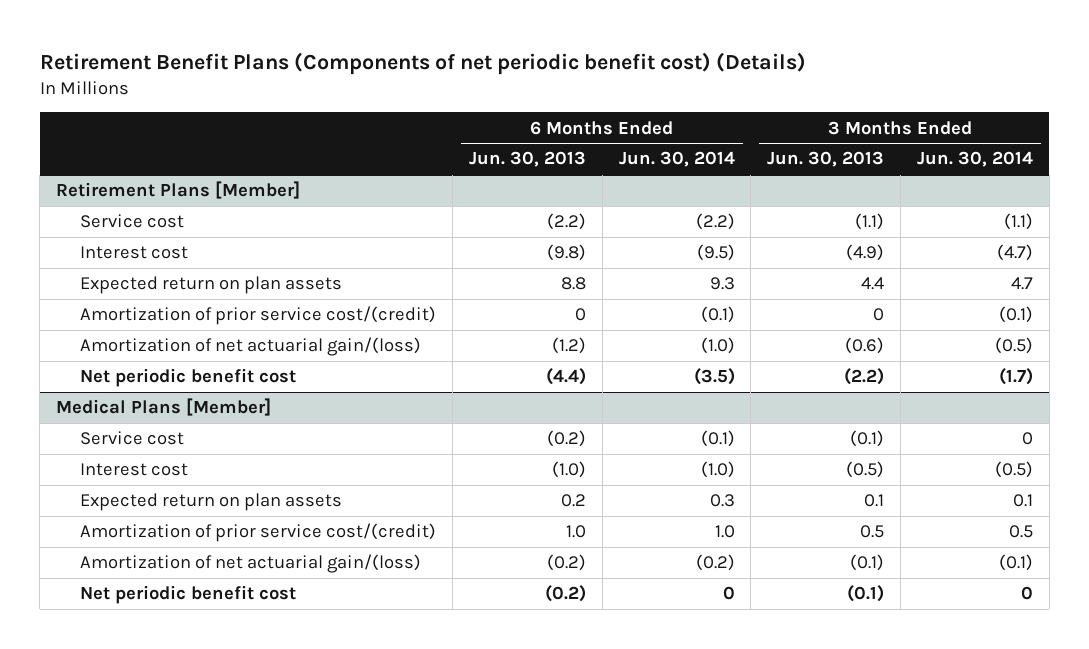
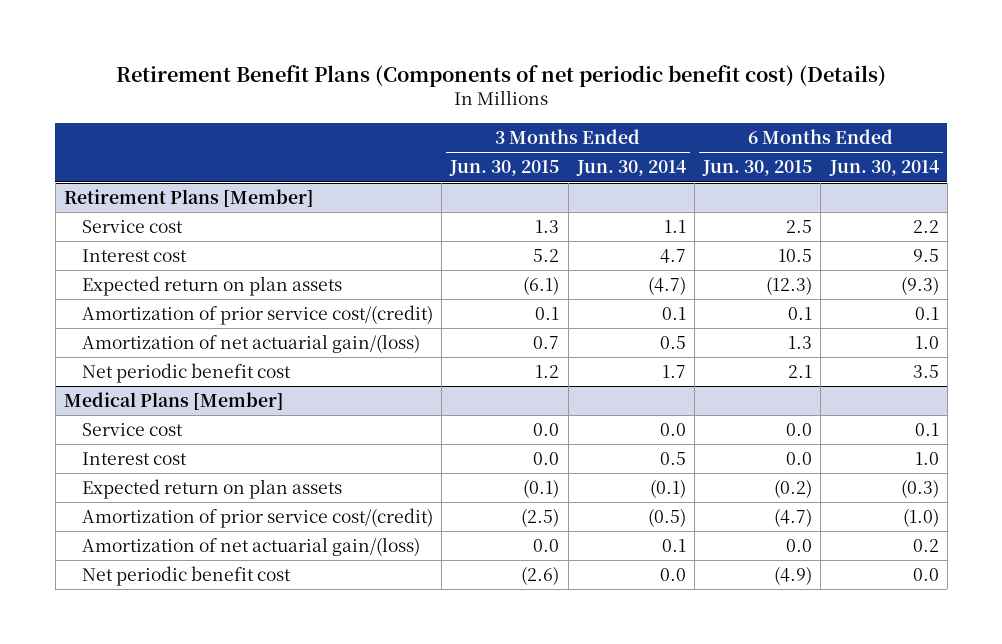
- | 6 Months Ended Jun. 30, 2013 | 6 Months Ended Jun. 30, 2014 | 3 Months Ended Jun. 30, 2013 | 3 Months Ended Jun. 30, 2014
+ | 3 Months Ended Jun. 30, 2015 | 3 Months Ended Jun. 30, 2014 | 6 Months Ended Jun. 30, 2015 | 6 Months Ended Jun. 30, 2014
@ Retirement Plans [Member]
- Service cost | (2.2) | (2.2) | (1.1) | (1.1)
- Interest cost | (9.8) | (9.5) | (4.9) | (4.7)
- Expected return on plan assets | 8.8 | 9.3 | 4.4 | 4.7
- Amortization of prior service cost/(credit) | 0 | (0.1) | 0 | (0.1)
- Amortization of net actuarial gain/(loss) | (1.2) | (1.0) | (0.6) | (0.5)
- Net periodic benefit cost | (4.4) | (3.5) | (2.2) | (1.7)
+ Service cost | 1.3 | 1.1 | 2.5 | 2.2
+ Interest cost | 5.2 | 4.7 | 10.5 | 9.5
+ Expected return on plan assets | (6.1) | (4.7) | (12.3) | (9.3)
+ Amortization of prior service cost/(credit) | 0.1 | 0.1 | 0.1 | 0.1
+ Amortization of net actuarial gain/(loss) | 0.7 | 0.5 | 1.3 | 1.0
+ Net periodic benefit cost | 1.2 | 1.7 | 2.1 | 3.5
@ Medical Plans [Member]
- Service cost | (0.2) | (0.1) | (0.1) | 0
- Interest cost | (1.0) | (1.0) | (0.5) | (0.5)
- Expected return on plan assets | 0.2 | 0.3 | 0.1 | 0.1
- Amortization of prior service cost/(credit) | 1.0 | 1.0 | 0.5 | 0.5
- Amortization of net actuarial gain/(loss) | (0.2) | (0.2) | (0.1) | (0.1)
- Net periodic benefit cost | (0.2) | 0 | (0.1) | 0
+ Service cost | 0.0 | 0.0 | 0.0 | 0.1
+ Interest cost | 0.0 | 0.5 | 0.0 | 1.0
+ Expected return on plan assets | (0.1) | (0.1) | (0.2) | (0.3)
+ Amortization of prior service cost/(credit) | (2.5) | (0.5) | (4.7) | (1.0)
+ Amortization of net actuarial gain/(loss) | 0.0 | 0.1 | 0.0 | 0.2
+ Net periodic benefit cost | (2.6) | 0.0 | (4.9) | 0.0

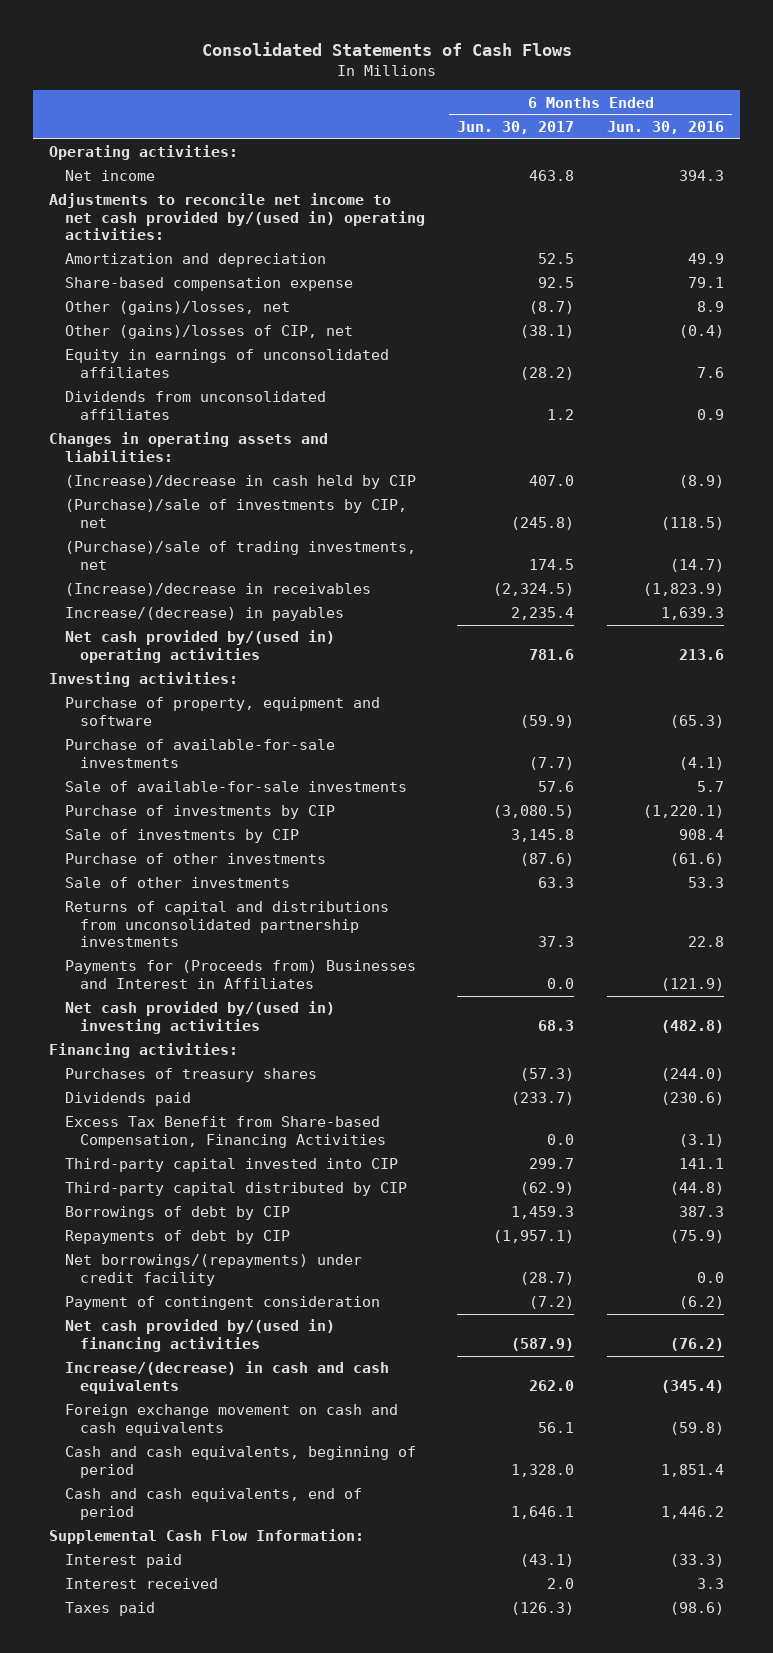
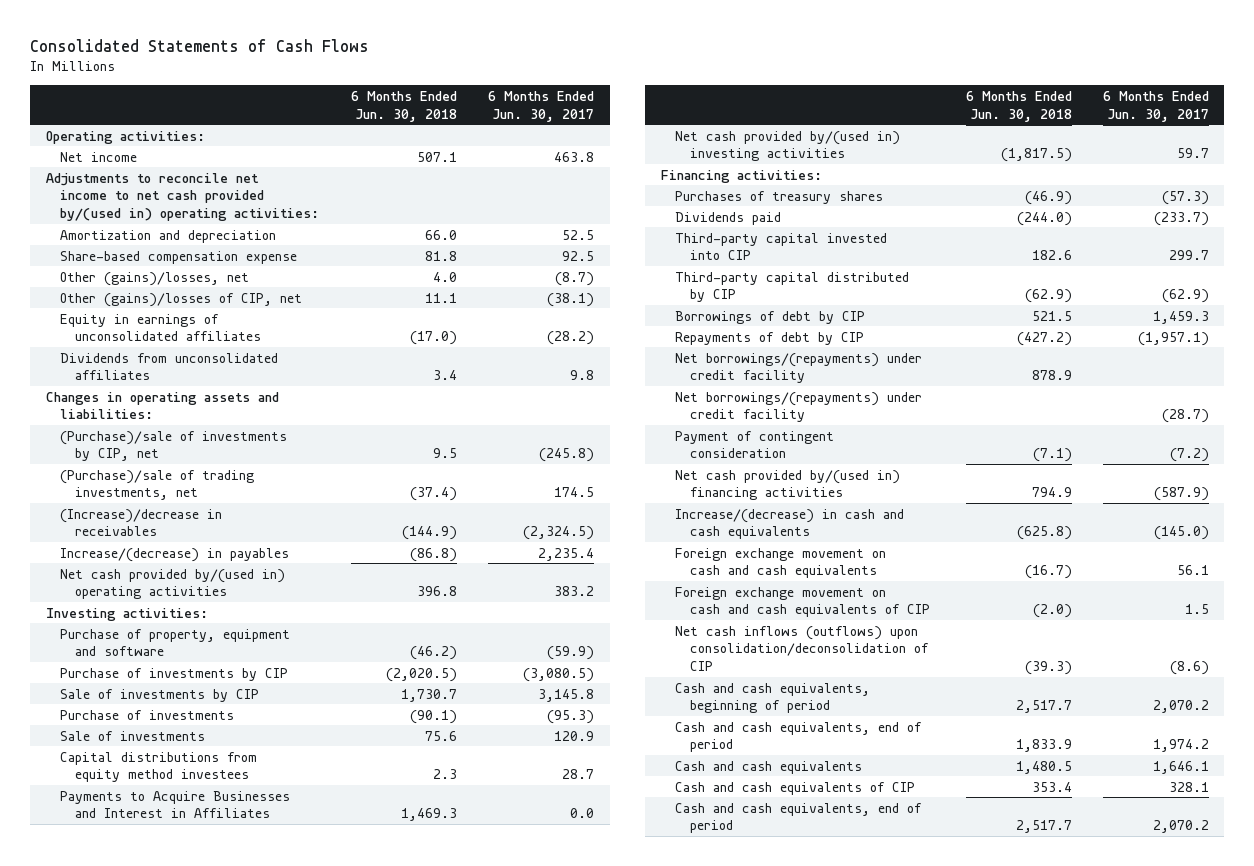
- | 6 Months Ended Jun. 30, 2017 | 6 Months Ended Jun. 30, 2016
+ | 6 Months Ended Jun. 30, 2018 | 6 Months Ended Jun. 30, 2017
- Dividends from unconsolidated affiliates | 1.2 | 0.9
+ Dividends from unconsolidated affiliates | 3.4 | 9.8
- (Increase)/decrease in cash held by CIP | 407.0 | (8.9)
- Net cash provided by/(used in) operating activities | 781.6 | 213.6
+ Net cash provided by/(used in) operating activities | 396.8 | 383.2
- Purchase of available-for-sale investments | (7.7) | (4.1)
- Sale of available-for-sale investments | 57.6 | 5.7
- Purchase of other investments | (87.6) | (61.6)
- Sale of other investments | 63.3 | 53.3
- Returns of capital and distributions from unconsolidated partnership investments | 37.3 | 22.8
- Payments for (Proceeds from) Businesses and Interest in Affiliates | 0.0 | (121.9)
- Net cash provided by/(used in) investing activities | 68.3 | (482.8)
+ Purchase of investments | (90.1) | (95.3)
+ Sale of investments | 75.6 | 120.9
+ Capital distributions from equity method investees | 2.3 | 28.7
+ Payments to Acquire Businesses and Interest in Affiliates | 1,469.3 | 0.0
+ Net cash provided by/(used in) investing activities | (1,817.5) | 59.7
- Excess Tax Benefit from Share-based Compensation, Financing Activities | 0.0 | (3.1)
+ Net borrowings/(repayments) under credit facility | 878.9 |
- Increase/(decrease) in cash and cash equivalents | 262.0 | (345.4)
+ Increase/(decrease) in cash and cash equivalents | (625.8) | (145.0)
- Cash and cash equivalents, beginning of period | 1,328.0 | 1,851.4
- Cash and cash equivalents, end of period | 1,646.1 | 1,446.2
- Supplemental Cash Flow Information:
- Interest paid | (43.1) | (33.3)
- Interest received | 2.0 | 3.3
- Taxes paid | (126.3) | (98.6)
+ Foreign exchange movement on cash and cash equivalents of CIP | (2.0) | 1.5
+ Net cash inflows (outflows) upon consolidation/deconsolidation of CIP | (39.3) | (8.6)
+ Cash and cash equivalents, beginning of period | 2,517.7 | 2,070.2
+ Cash and cash equivalents, end of period | 1,833.9 | 1,974.2
+ Cash and cash equivalents | 1,480.5 | 1,646.1
+ Cash and cash equivalents of CIP | 353.4 | 328.1
+ Cash and cash equivalents, end of period | 2,517.7 | 2,070.2

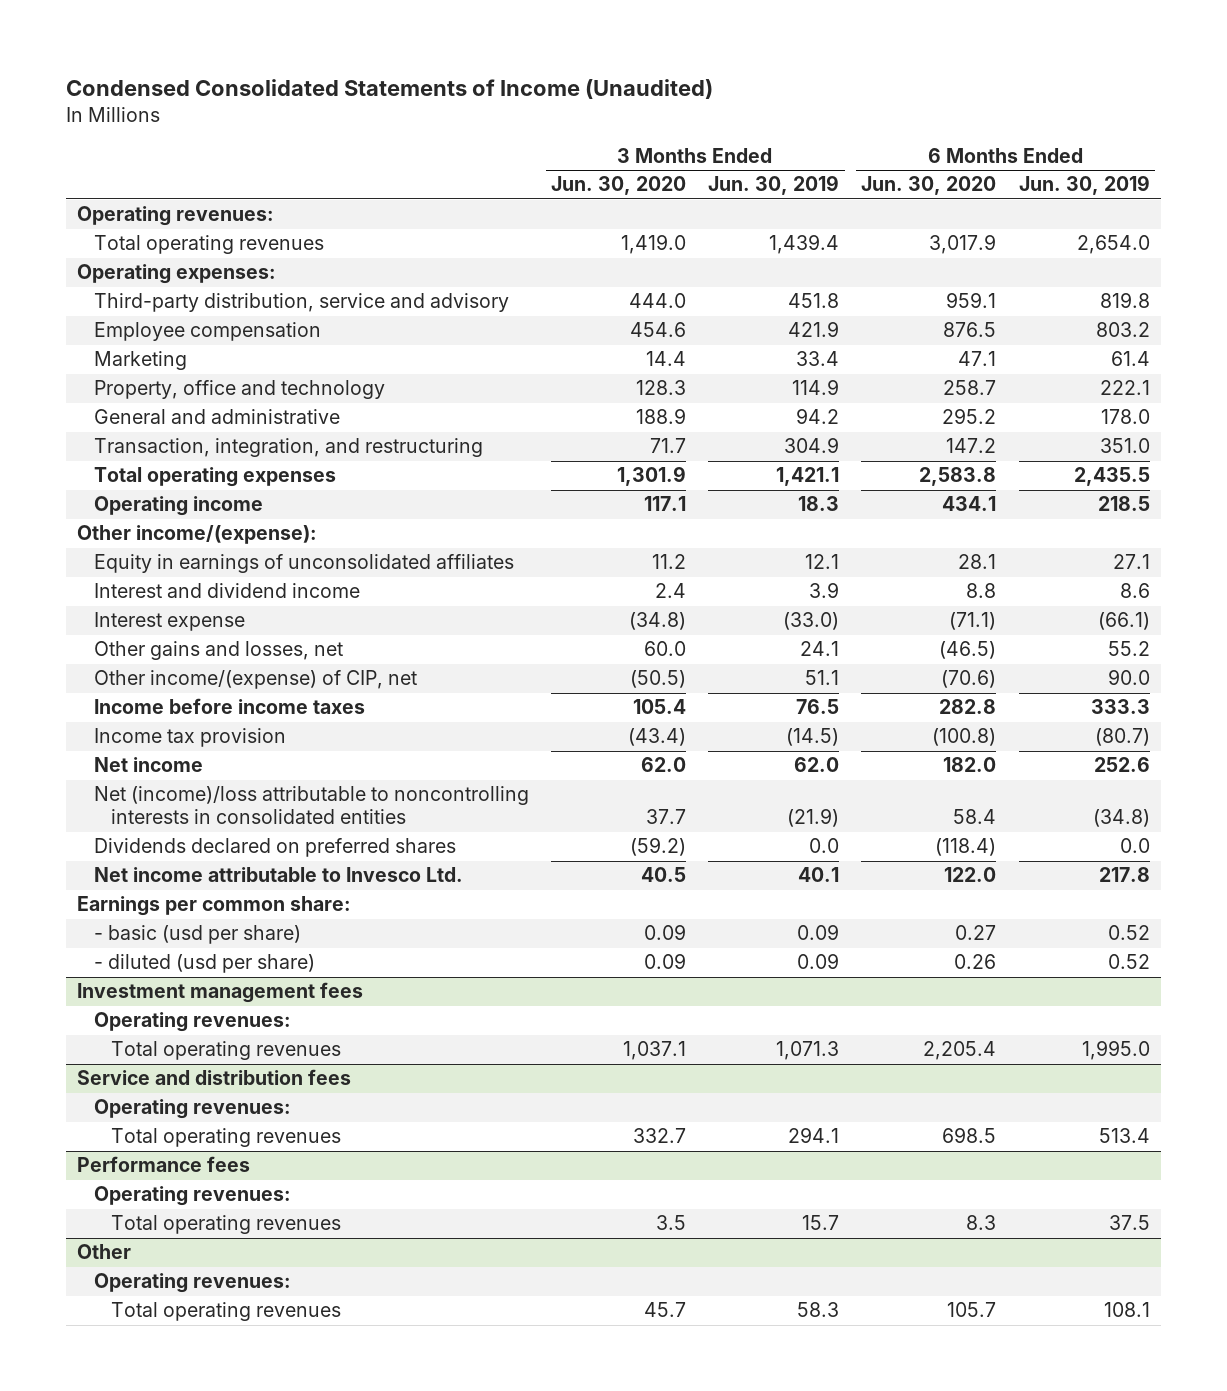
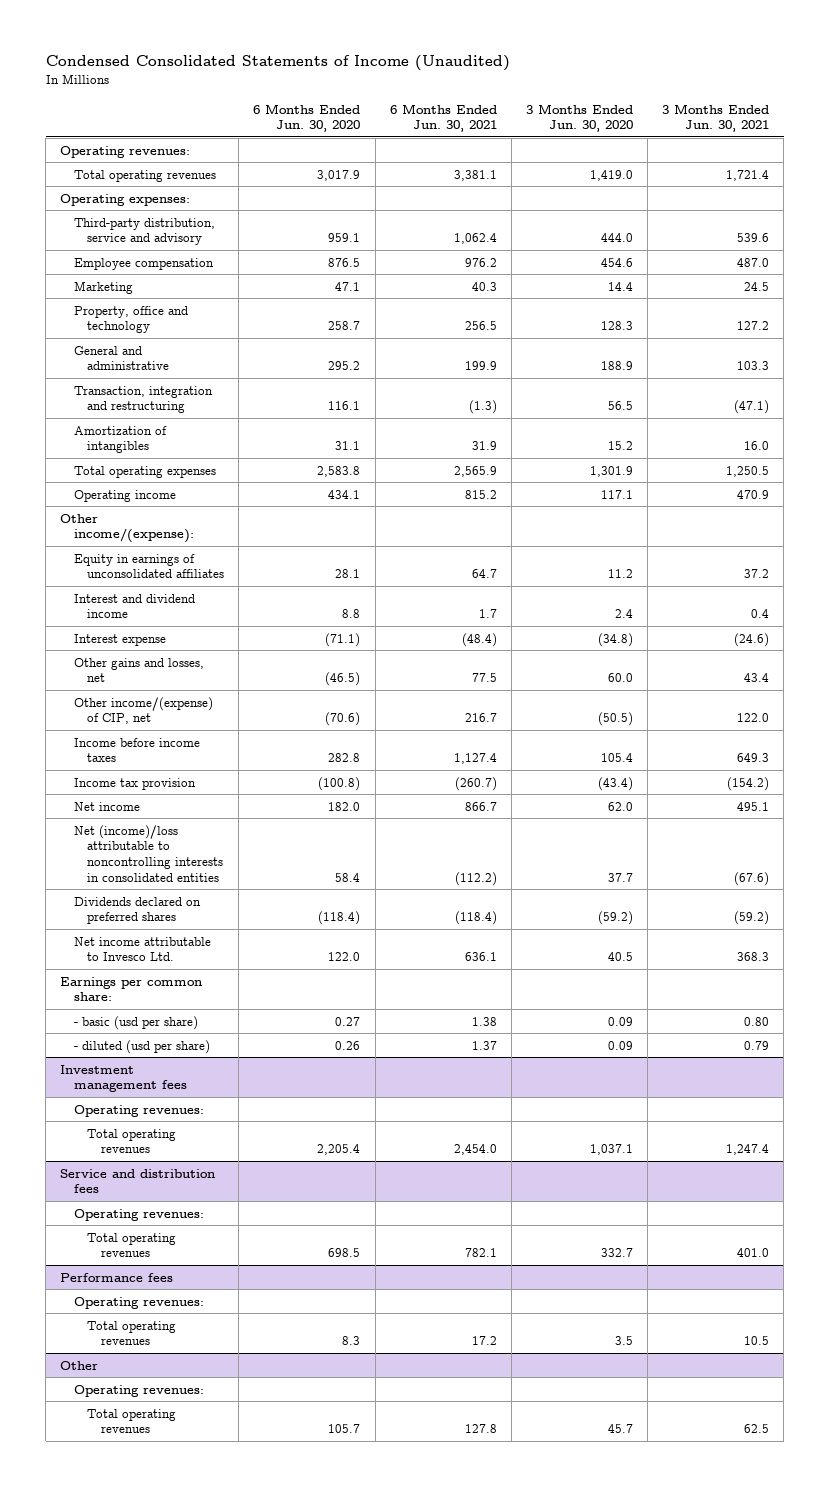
- | 3 Months Ended Jun. 30, 2020 | 3 Months Ended Jun. 30, 2019 | 6 Months Ended Jun. 30, 2020 | 6 Months Ended Jun. 30, 2019
+ | 6 Months Ended Jun. 30, 2020 | 6 Months Ended Jun. 30, 2021 | 3 Months Ended Jun. 30, 2020 | 3 Months Ended Jun. 30, 2021
- Transaction, integration, and restructuring | 71.7 | 304.9 | 147.2 | 351.0
+ Transaction, integration and restructuring | 116.1 | (1.3) | 56.5 | (47.1)
+ Amortization of intangibles | 31.1 | 31.9 | 15.2 | 16.0

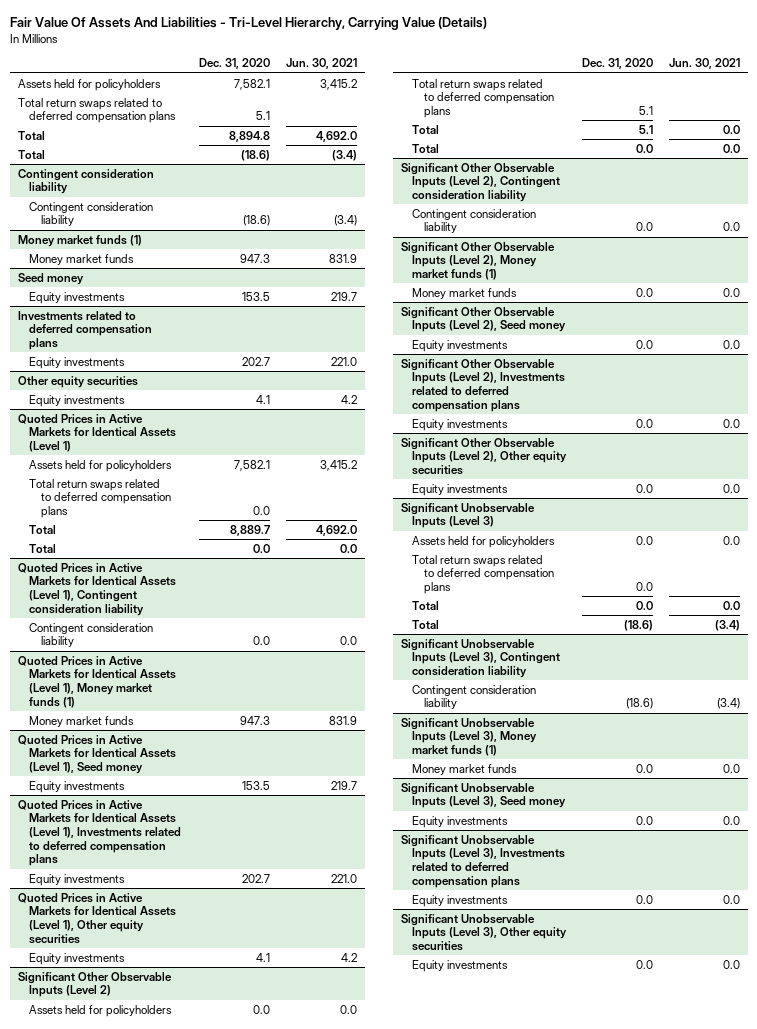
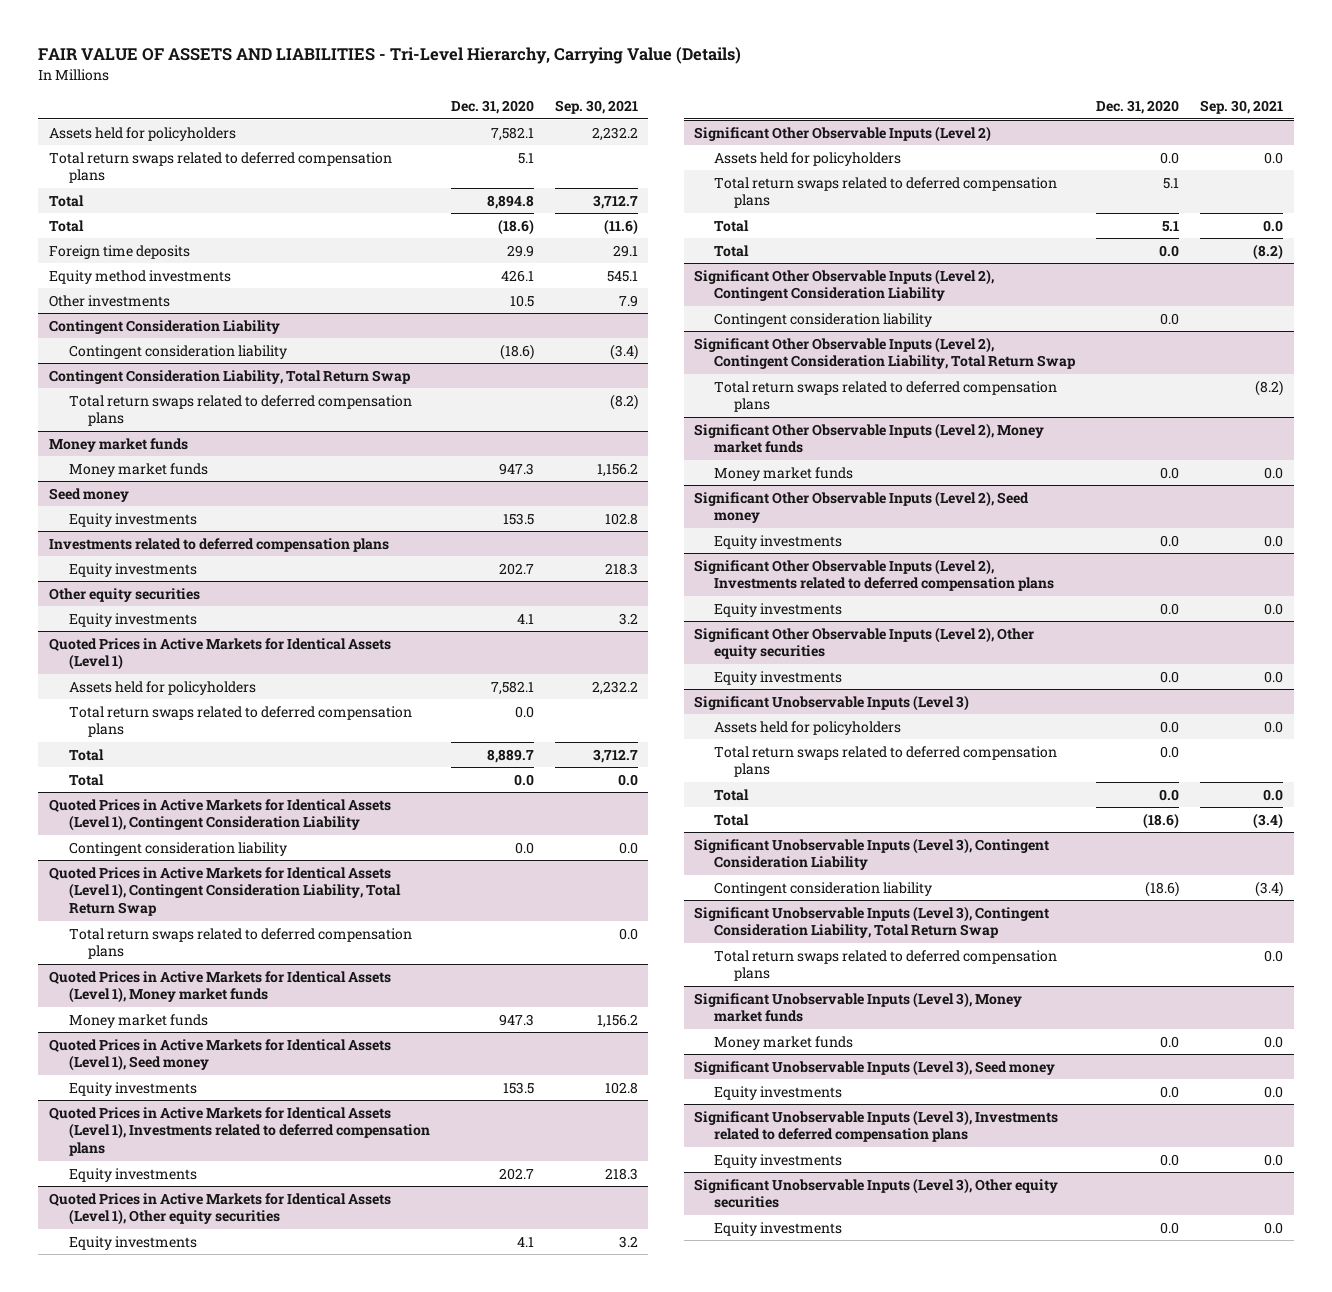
- Fair Value Of Assets And Liabilities - Tri-Level Hierarchy, Carrying Value (Details)
+ FAIR VALUE OF ASSETS AND LIABILITIES - Tri-Level Hierarchy, Carrying Value (Details)
- | Dec. 31, 2020 | Jun. 30, 2021
+ | Dec. 31, 2020 | Sep. 30, 2021
- Contingent consideration liability
+ Foreign time deposits | 29.9 | 29.1
+ Equity method investments | 426.1 | 545.1
+ Other investments | 10.5 | 7.9
+ Contingent Consideration Liability
- Money market funds (1)
+ Contingent Consideration Liability, Total Return Swap
+ Total return swaps related to deferred compensation plans | | (8.2)
+ Money market funds
- Quoted Prices in Active Markets for Identical Assets (Level 1), Contingent consideration liability
+ Quoted Prices in Active Markets for Identical Assets (Level 1), Contingent Consideration Liability
- Quoted Prices in Active Markets for Identical Assets (Level 1), Money market funds (1)
+ Quoted Prices in Active Markets for Identical Assets (Level 1), Contingent Consideration Liability, Total Return Swap
+ Total return swaps related to deferred compensation plans | | 0.0
+ Quoted Prices in Active Markets for Identical Assets (Level 1), Money market funds
- Significant Other Observable Inputs (Level 2), Contingent consideration liability
+ Significant Other Observable Inputs (Level 2), Contingent Consideration Liability
- Significant Other Observable Inputs (Level 2), Money market funds (1)
+ Significant Other Observable Inputs (Level 2), Contingent Consideration Liability, Total Return Swap
+ Total return swaps related to deferred compensation plans | | (8.2)
+ Significant Other Observable Inputs (Level 2), Money market funds
- Significant Unobservable Inputs (Level 3), Contingent consideration liability
+ Significant Unobservable Inputs (Level 3), Contingent Consideration Liability
- Significant Unobservable Inputs (Level 3), Money market funds (1)
+ Significant Unobservable Inputs (Level 3), Contingent Consideration Liability, Total Return Swap
+ Total return swaps related to deferred compensation plans | | 0.0
+ Significant Unobservable Inputs (Level 3), Money market funds

